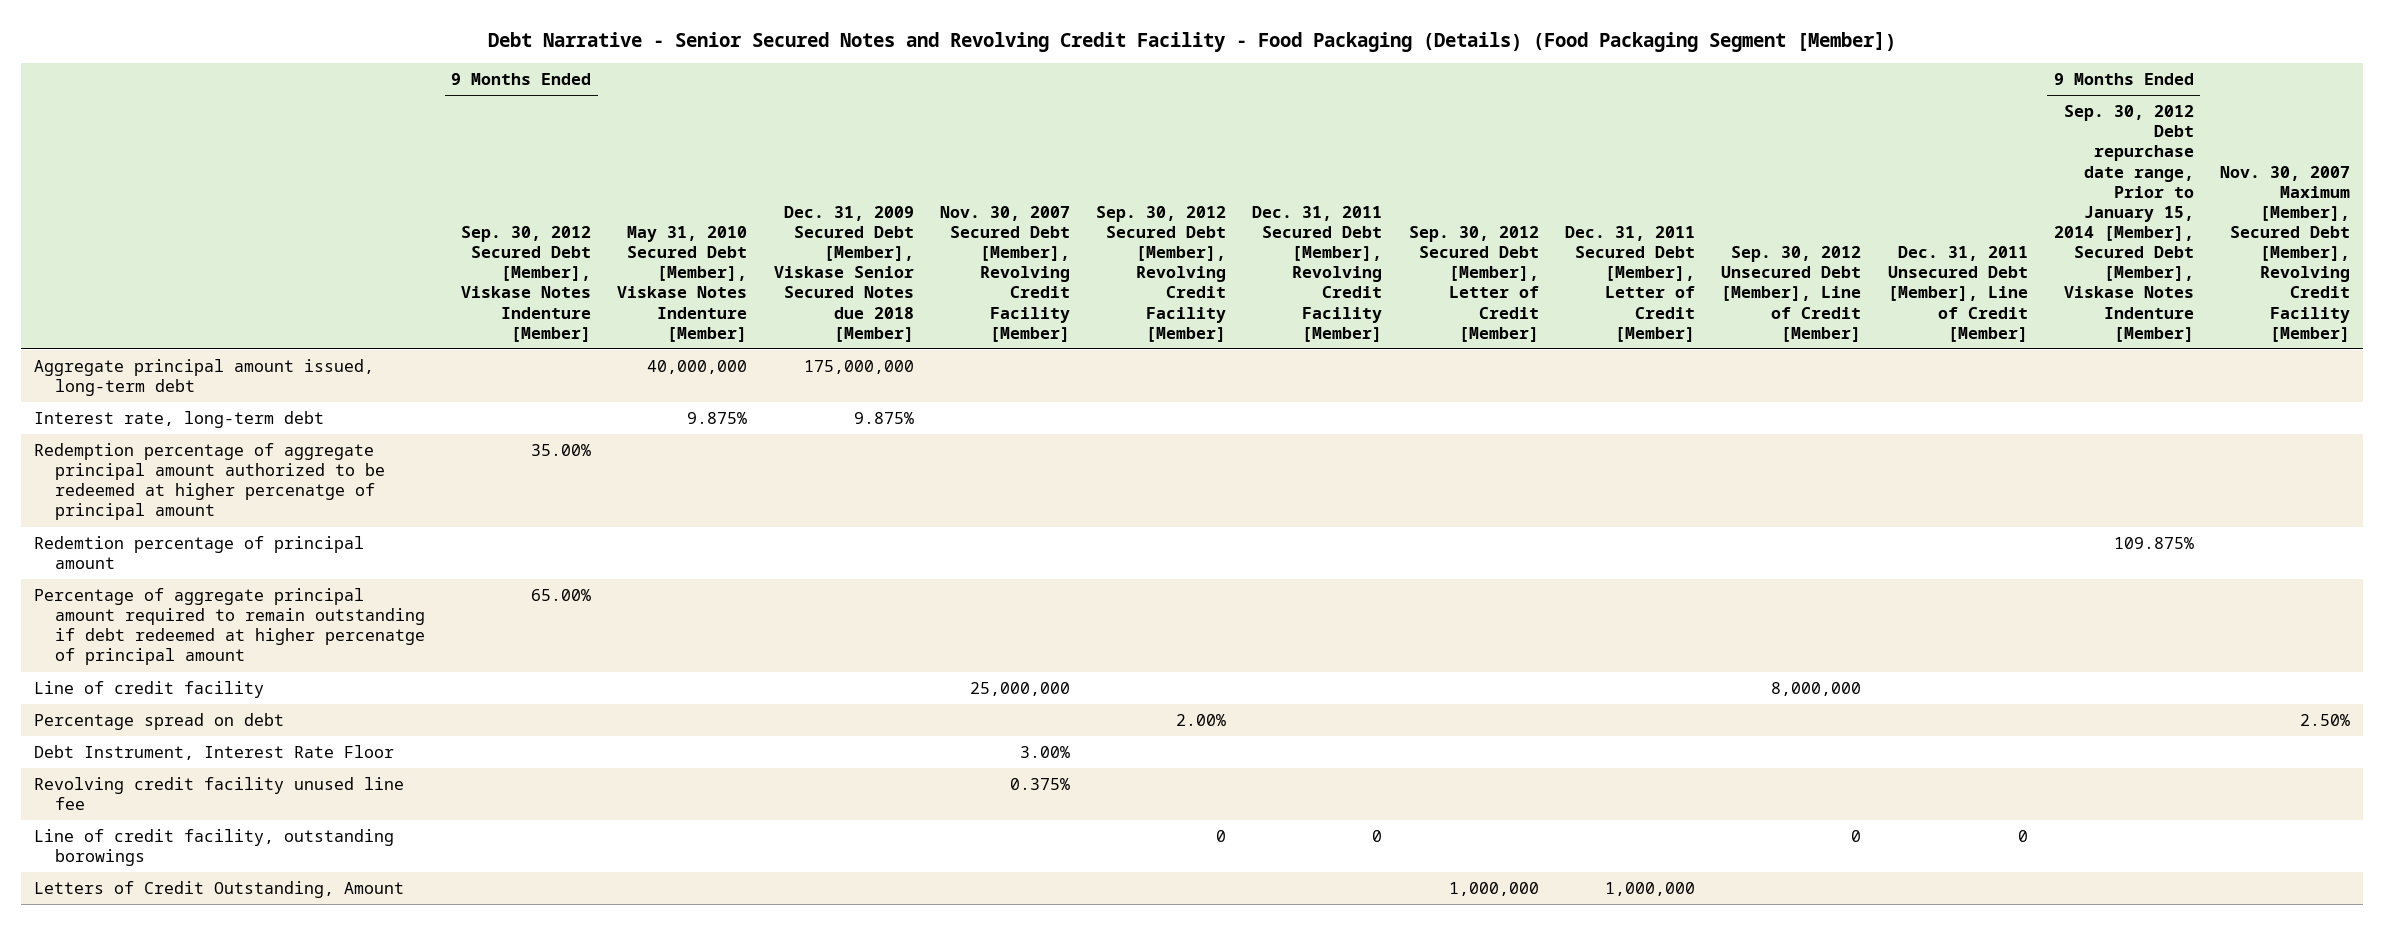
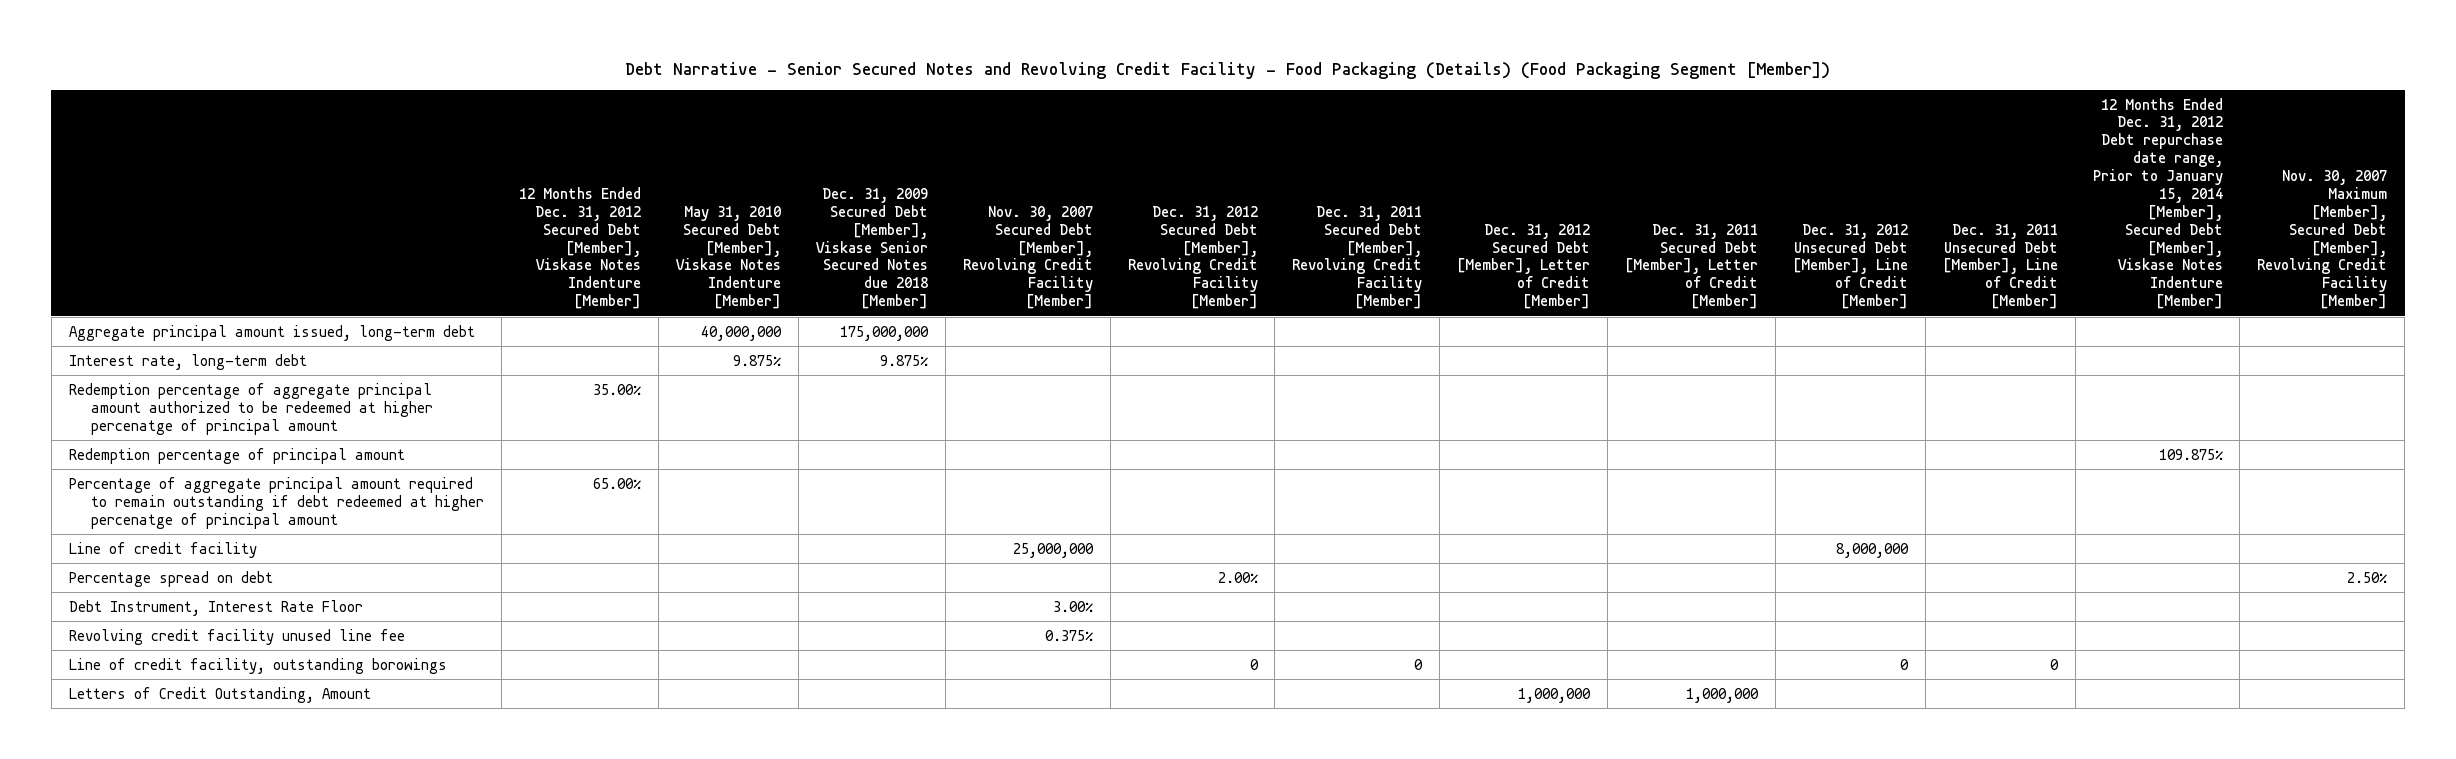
- | 9 Months Ended Sep. 30, 2012 Secured Debt [Member], Viskase Notes Indenture [Member] | May 31, 2010 Secured Debt [Member], Viskase Notes Indenture [Member] | Dec. 31, 2009 Secured Debt [Member], Viskase Senior Secured Notes due 2018 [Member] | Nov. 30, 2007 Secured Debt [Member], Revolving Credit Facility [Member] | Sep. 30, 2012 Secured Debt [Member], Revolving Credit Facility [Member] | Dec. 31, 2011 Secured Debt [Member], Revolving Credit Facility [Member] | Sep. 30, 2012 Secured Debt [Member], Letter of Credit [Member] | Dec. 31, 2011 Secured Debt [Member], Letter of Credit [Member] | Sep. 30, 2012 Unsecured Debt [Member], Line of Credit [Member] | Dec. 31, 2011 Unsecured Debt [Member], Line of Credit [Member] | 9 Months Ended Sep. 30, 2012 Debt repurchase date range, Prior to January 15, 2014 [Member], Secured Debt [Member], Viskase Notes Indenture [Member] | Nov. 30, 2007 Maximum [Member], Secured Debt [Member], Revolving Credit Facility [Member]
+ | 12 Months Ended Dec. 31, 2012 Secured Debt [Member], Viskase Notes Indenture [Member] | May 31, 2010 Secured Debt [Member], Viskase Notes Indenture [Member] | Dec. 31, 2009 Secured Debt [Member], Viskase Senior Secured Notes due 2018 [Member] | Nov. 30, 2007 Secured Debt [Member], Revolving Credit Facility [Member] | Dec. 31, 2012 Secured Debt [Member], Revolving Credit Facility [Member] | Dec. 31, 2011 Secured Debt [Member], Revolving Credit Facility [Member] | Dec. 31, 2012 Secured Debt [Member], Letter of Credit [Member] | Dec. 31, 2011 Secured Debt [Member], Letter of Credit [Member] | Dec. 31, 2012 Unsecured Debt [Member], Line of Credit [Member] | Dec. 31, 2011 Unsecured Debt [Member], Line of Credit [Member] | 12 Months Ended Dec. 31, 2012 Debt repurchase date range, Prior to January 15, 2014 [Member], Secured Debt [Member], Viskase Notes Indenture [Member] | Nov. 30, 2007 Maximum [Member], Secured Debt [Member], Revolving Credit Facility [Member]
- Redemtion percentage of principal amount | | | | | | | | | | | 109.875% |
+ Redemption percentage of principal amount | | | | | | | | | | | 109.875% |

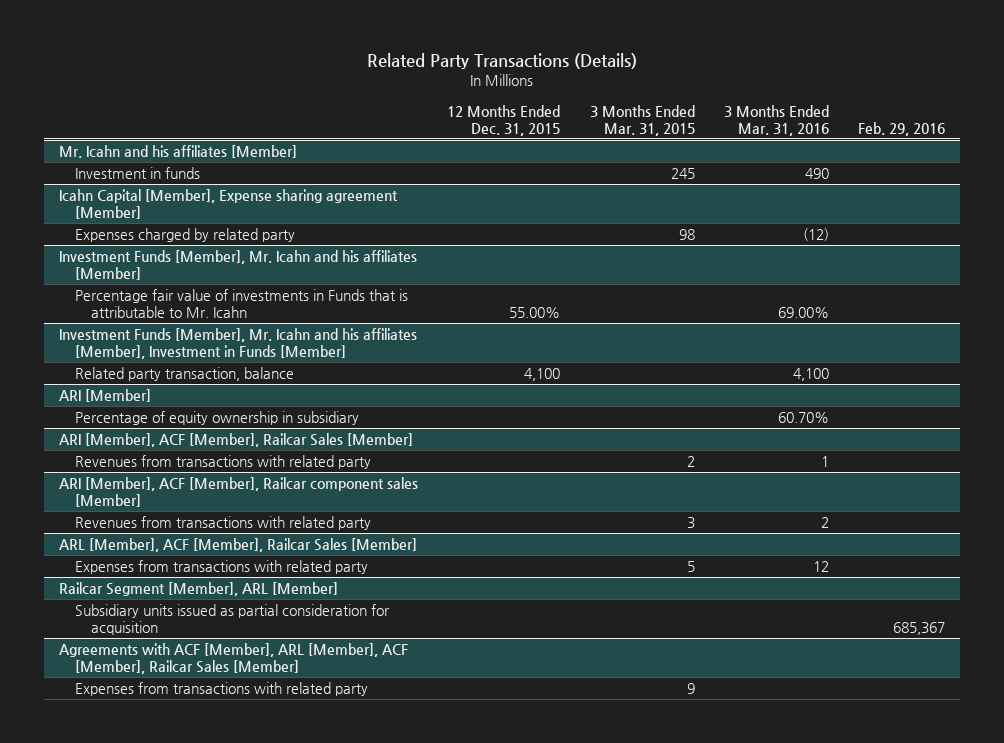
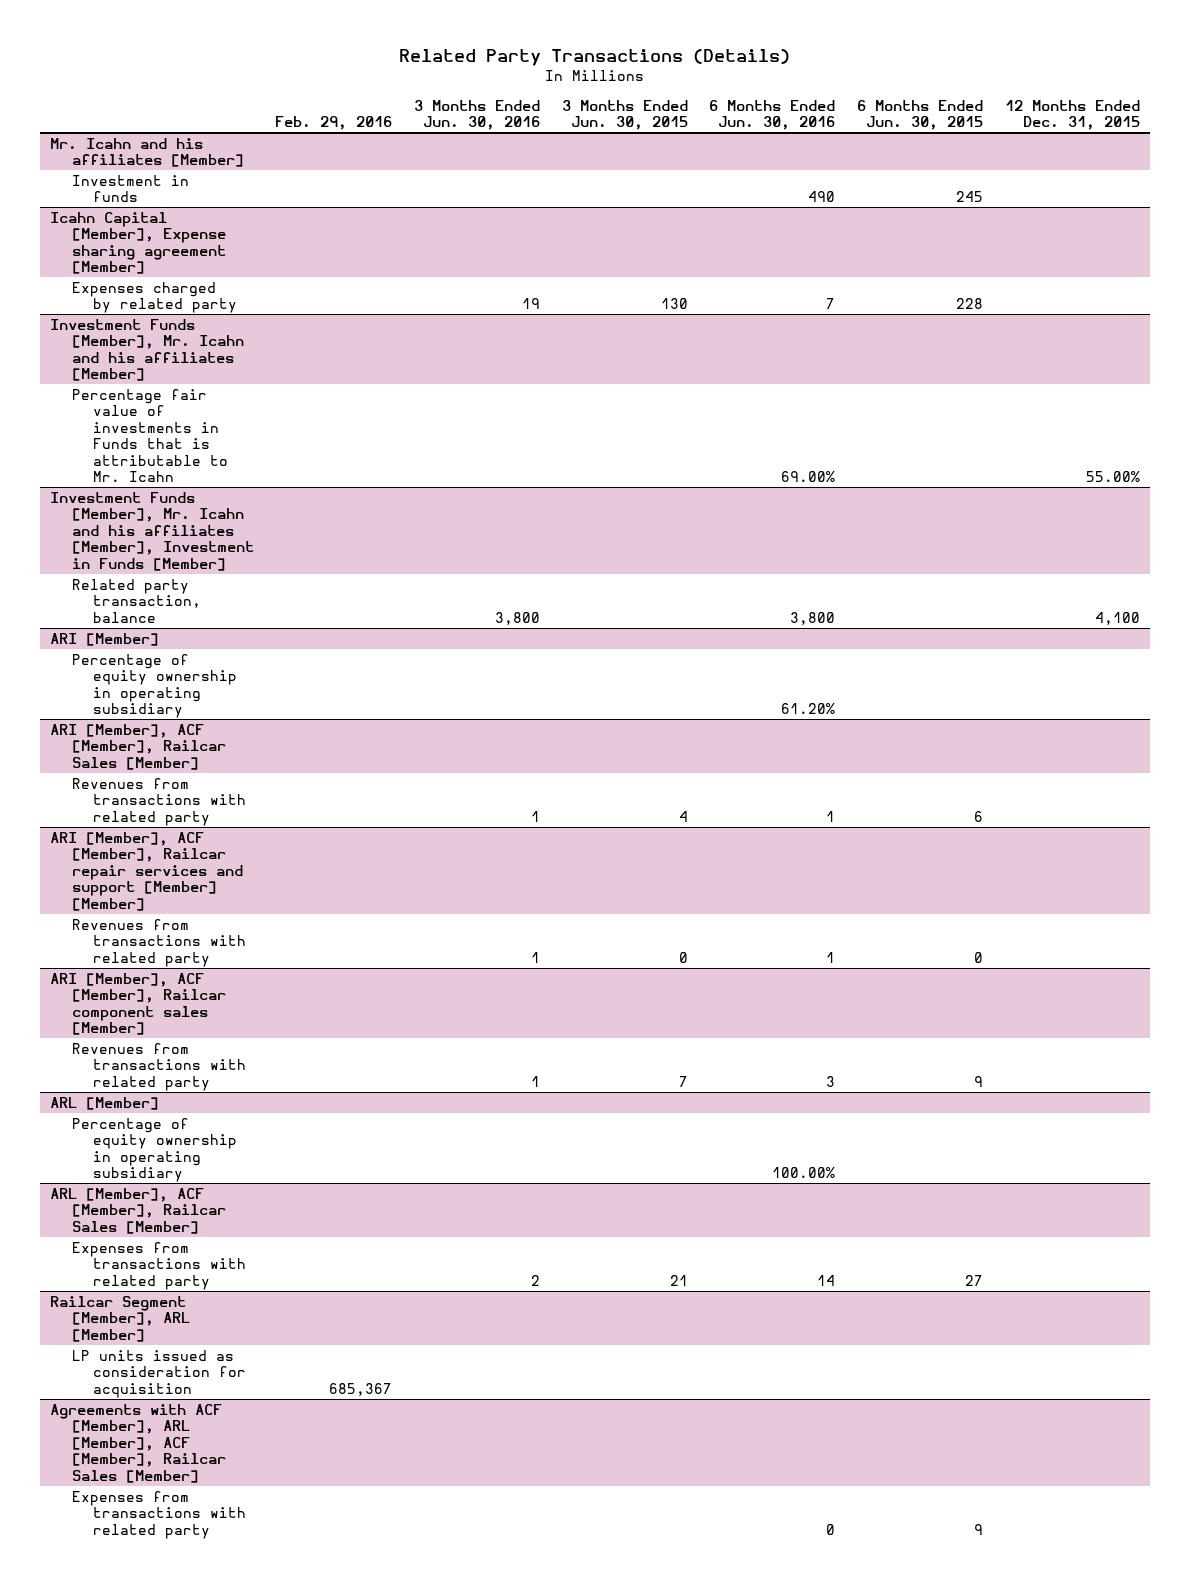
- | 12 Months Ended Dec. 31, 2015 | 3 Months Ended Mar. 31, 2015 | 3 Months Ended Mar. 31, 2016 | Feb. 29, 2016
+ | Feb. 29, 2016 | 3 Months Ended Jun. 30, 2016 | 3 Months Ended Jun. 30, 2015 | 6 Months Ended Jun. 30, 2016 | 6 Months Ended Jun. 30, 2015 | 12 Months Ended Dec. 31, 2015
@ ARI [Member]
- Percentage of equity ownership in subsidiary | | | 60.70% |
+ Percentage of equity ownership in operating subsidiary | | | | 61.20% | |
+ ARI [Member], ACF [Member], Railcar repair services and support [Member] [Member]
+ Revenues from transactions with related party | | 1 | 0 | 1 | 0 |
+ ARL [Member]
+ Percentage of equity ownership in operating subsidiary | | | | 100.00% | |
@ Railcar Segment [Member], ARL [Member]
- Subsidiary units issued as partial consideration for acquisition | | | | 685,367
+ LP units issued as consideration for acquisition | 685,367 | | | | |

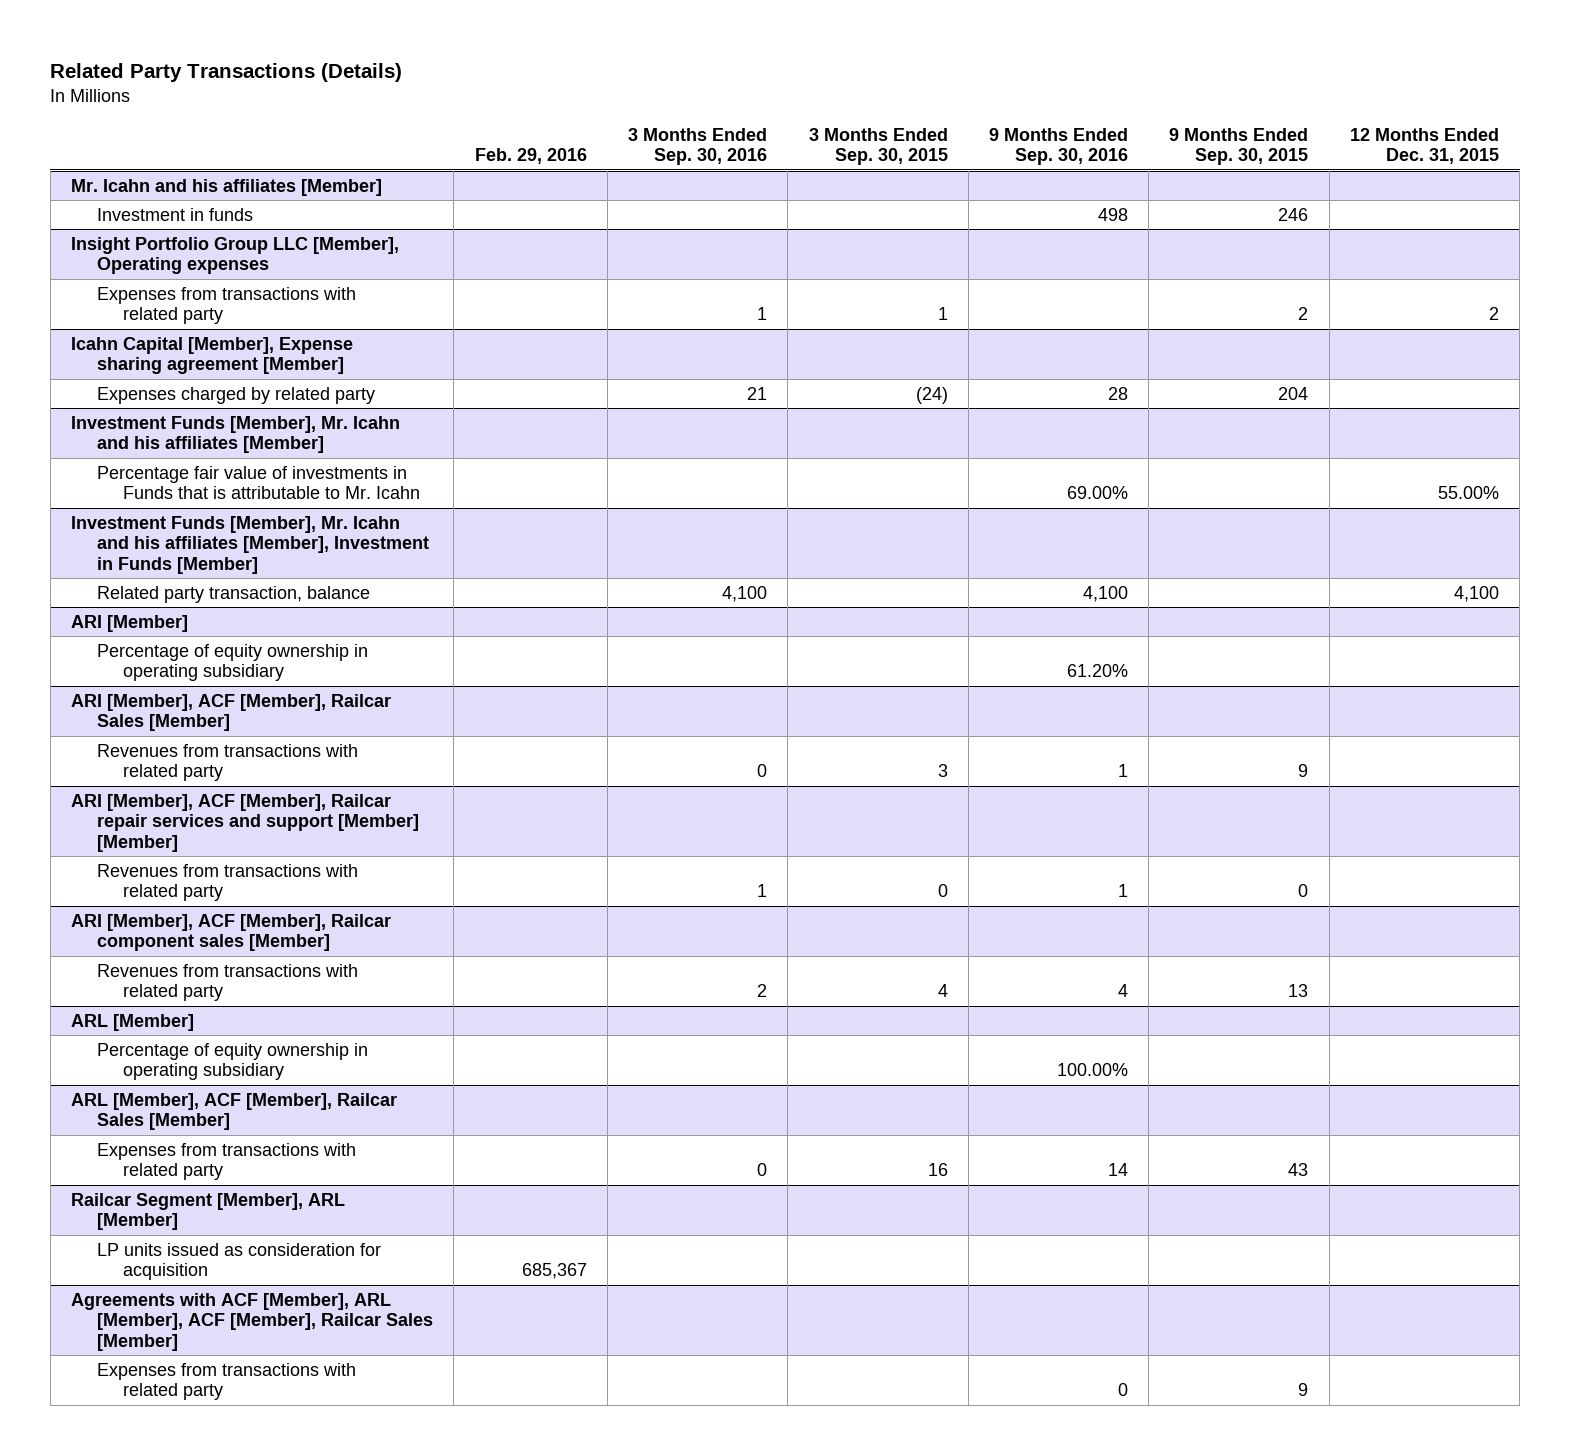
- | Feb. 29, 2016 | 3 Months Ended Jun. 30, 2016 | 3 Months Ended Jun. 30, 2015 | 6 Months Ended Jun. 30, 2016 | 6 Months Ended Jun. 30, 2015 | 12 Months Ended Dec. 31, 2015
+ | Feb. 29, 2016 | 3 Months Ended Sep. 30, 2016 | 3 Months Ended Sep. 30, 2015 | 9 Months Ended Sep. 30, 2016 | 9 Months Ended Sep. 30, 2015 | 12 Months Ended Dec. 31, 2015
+ Insight Portfolio Group LLC [Member], Operating expenses
+ Expenses from transactions with related party | | 1 | 1 | | 2 | 2

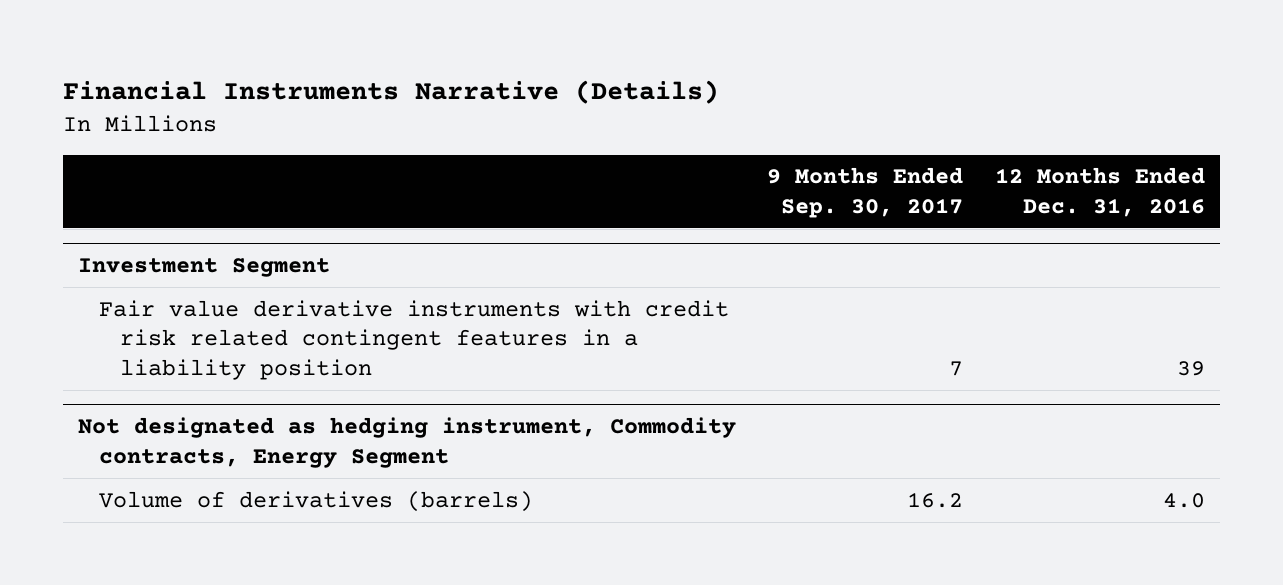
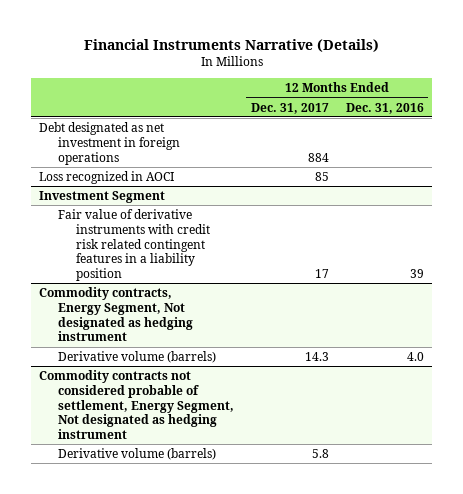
- | 9 Months Ended Sep. 30, 2017 | 12 Months Ended Dec. 31, 2016
+ | 12 Months Ended Dec. 31, 2017 | 12 Months Ended Dec. 31, 2016
+ Debt designated as net investment in foreign operations | 884 |
+ Loss recognized in AOCI | 85 |
@ Investment Segment
- Fair value derivative instruments with credit risk related contingent features in a liability position | 7 | 39
- Not designated as hedging instrument, Commodity contracts, Energy Segment
- Volume of derivatives (barrels) | 16.2 | 4.0
@ Investment Segment
+ Fair value of derivative instruments with credit risk related contingent features in a liability position | 17 | 39
+ Commodity contracts, Energy Segment, Not designated as hedging instrument
+ Derivative volume (barrels) | 14.3 | 4.0
+ Commodity contracts not considered probable of settlement, Energy Segment, Not designated as hedging instrument
+ Derivative volume (barrels) | 5.8 |

